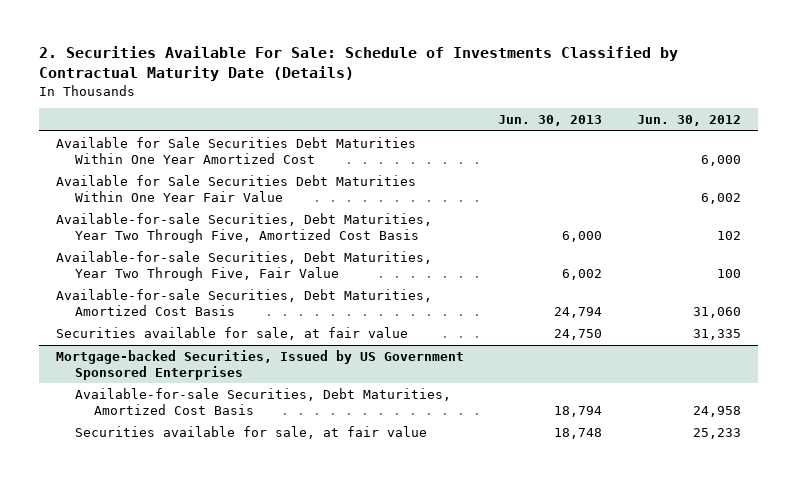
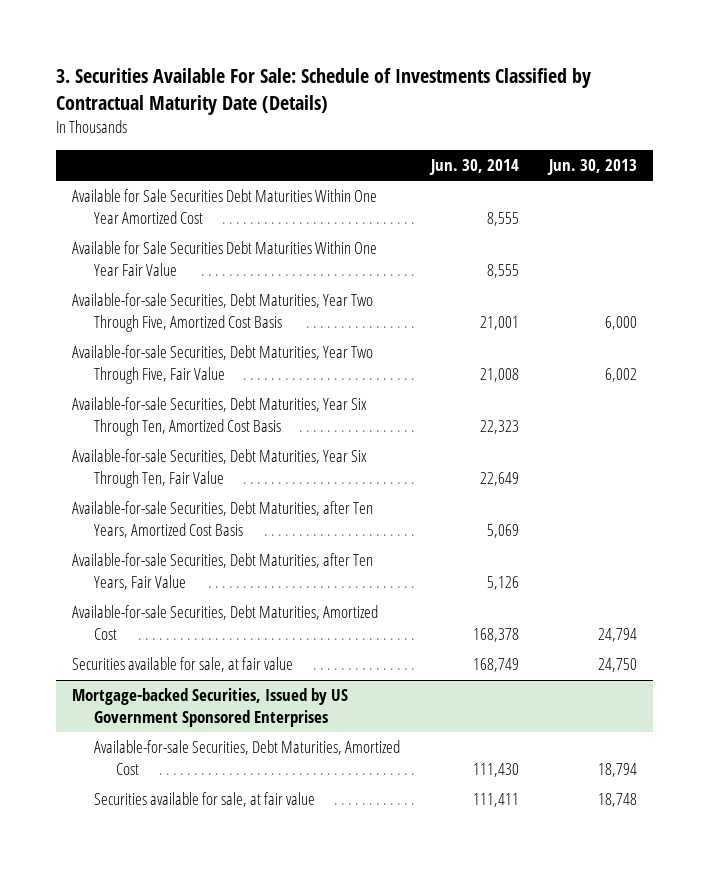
- 2. Securities Available For Sale: Schedule of Investments Classified by Contractual Maturity Date (Details)
+ 3. Securities Available For Sale: Schedule of Investments Classified by Contractual Maturity Date (Details)
- | Jun. 30, 2013 | Jun. 30, 2012
+ | Jun. 30, 2014 | Jun. 30, 2013
- Available-for-sale Securities, Debt Maturities, Amortized Cost Basis | 24,794 | 31,060
+ Available-for-sale Securities, Debt Maturities, Year Six Through Ten, Amortized Cost Basis | 22,323 |
+ Available-for-sale Securities, Debt Maturities, Year Six Through Ten, Fair Value | 22,649 |
+ Available-for-sale Securities, Debt Maturities, after Ten Years, Amortized Cost Basis | 5,069 |
+ Available-for-sale Securities, Debt Maturities, after Ten Years, Fair Value | 5,126 |
+ Available-for-sale Securities, Debt Maturities, Amortized Cost | 168,378 | 24,794
@ Mortgage-backed Securities, Issued by US Government Sponsored Enterprises
- Available-for-sale Securities, Debt Maturities, Amortized Cost Basis | 18,794 | 24,958
+ Available-for-sale Securities, Debt Maturities, Amortized Cost | 111,430 | 18,794

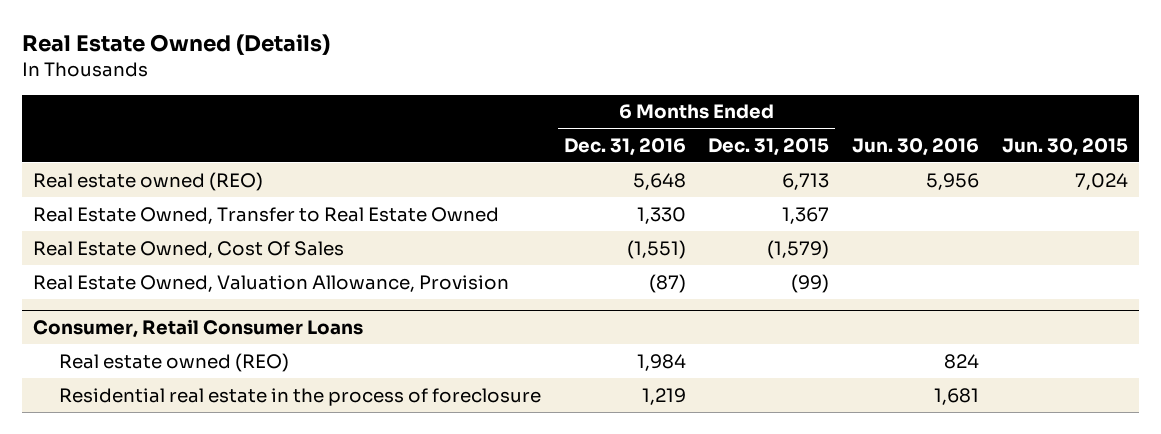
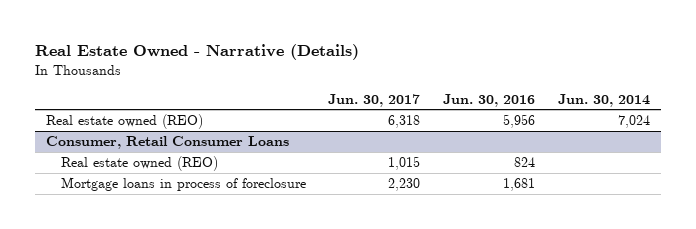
- Real Estate Owned (Details)
+ Real Estate Owned - Narrative (Details)
- | 6 Months Ended Dec. 31, 2016 | 6 Months Ended Dec. 31, 2015 | Jun. 30, 2016 | Jun. 30, 2015
+ | Jun. 30, 2017 | Jun. 30, 2016 | Jun. 30, 2014
- Real Estate Owned, Transfer to Real Estate Owned | 1,330 | 1,367 | |
- Real Estate Owned, Cost Of Sales | (1,551) | (1,579) | |
- Real Estate Owned, Valuation Allowance, Provision | (87) | (99) | |
@ Consumer, Retail Consumer Loans
- Residential real estate in the process of foreclosure | 1,219 | | 1,681 |
+ Mortgage loans in process of foreclosure | 2,230 | 1,681 |

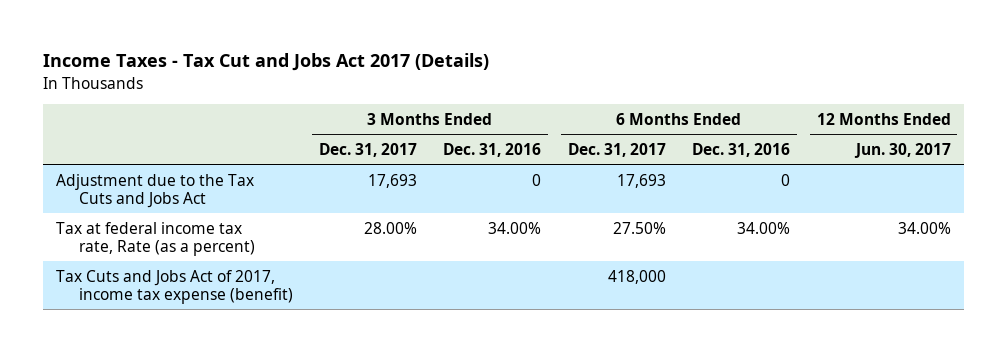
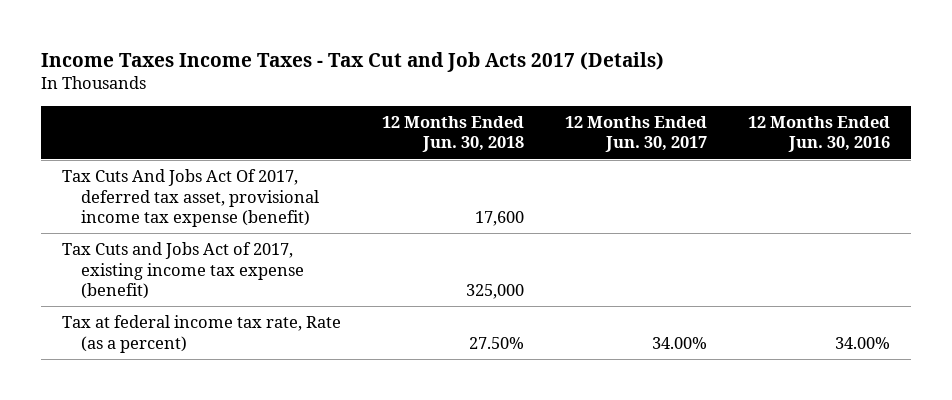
- Income Taxes - Tax Cut and Jobs Act 2017 (Details)
+ Income Taxes Income Taxes - Tax Cut and Job Acts 2017 (Details)
- | 3 Months Ended Dec. 31, 2017 | 3 Months Ended Dec. 31, 2016 | 6 Months Ended Dec. 31, 2017 | 6 Months Ended Dec. 31, 2016 | 12 Months Ended Jun. 30, 2017
+ | 12 Months Ended Jun. 30, 2018 | 12 Months Ended Jun. 30, 2017 | 12 Months Ended Jun. 30, 2016
- Adjustment due to the Tax Cuts and Jobs Act | 17,693 | 0 | 17,693 | 0 |
+ Tax Cuts And Jobs Act Of 2017, deferred tax asset, provisional income tax expense (benefit) | 17,600 | |
+ Tax Cuts and Jobs Act of 2017, existing income tax expense (benefit) | 325,000 | |
- Tax Cuts and Jobs Act of 2017, income tax expense (benefit) | | | 418,000 | |

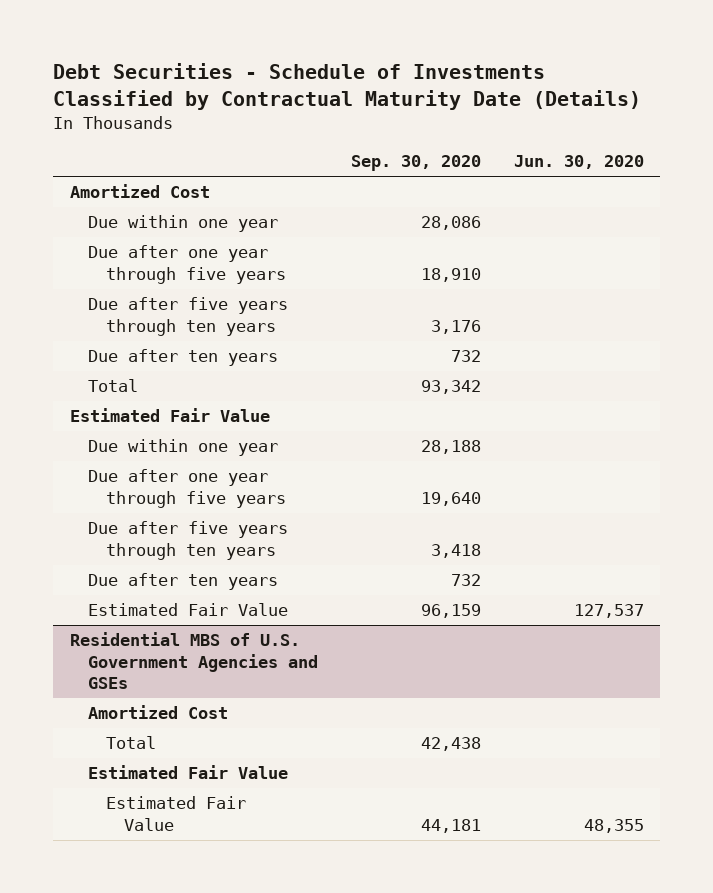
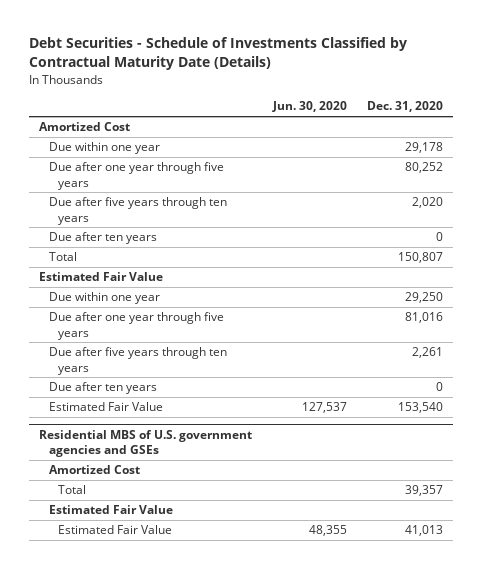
- | Sep. 30, 2020 | Jun. 30, 2020
+ | Jun. 30, 2020 | Dec. 31, 2020
- Residential MBS of U.S. Government Agencies and GSEs
+ Residential MBS of U.S. government agencies and GSEs

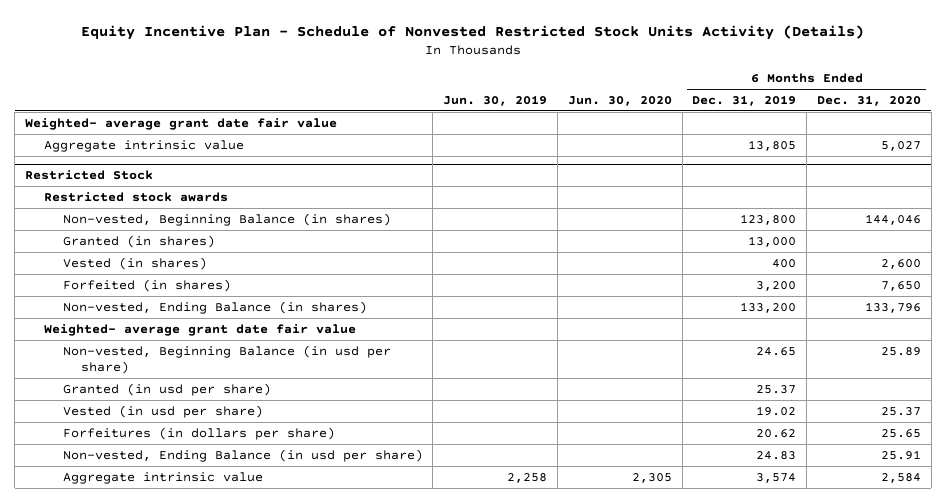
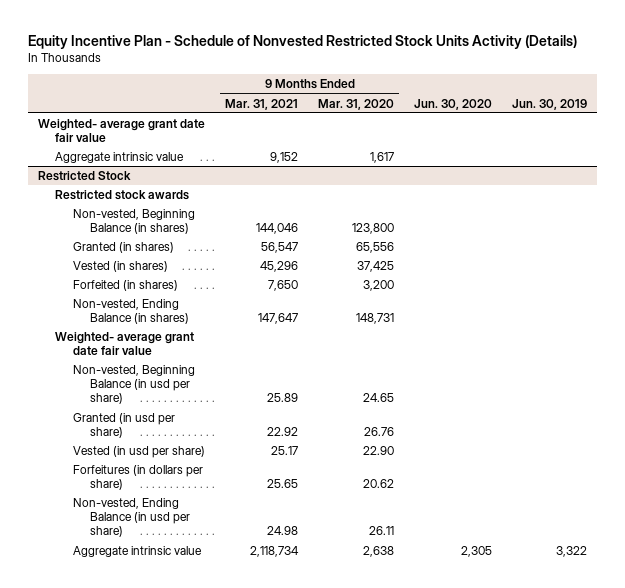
- | Jun. 30, 2019 | Jun. 30, 2020 | 6 Months Ended Dec. 31, 2019 | 6 Months Ended Dec. 31, 2020
+ | 9 Months Ended Mar. 31, 2021 | 9 Months Ended Mar. 31, 2020 | Jun. 30, 2020 | Jun. 30, 2019
@ Restricted Stock
- Aggregate intrinsic value | 2,258 | 2,305 | 3,574 | 2,584
+ Aggregate intrinsic value | 2,118,734 | 2,638 | 2,305 | 3,322

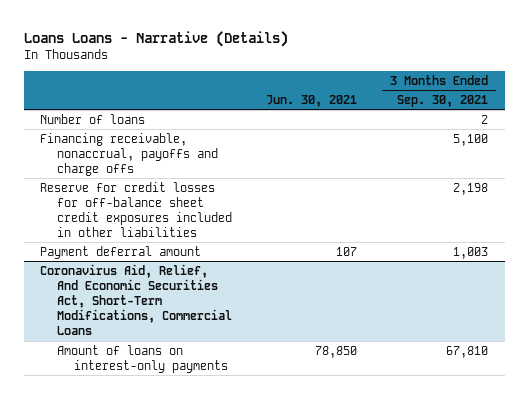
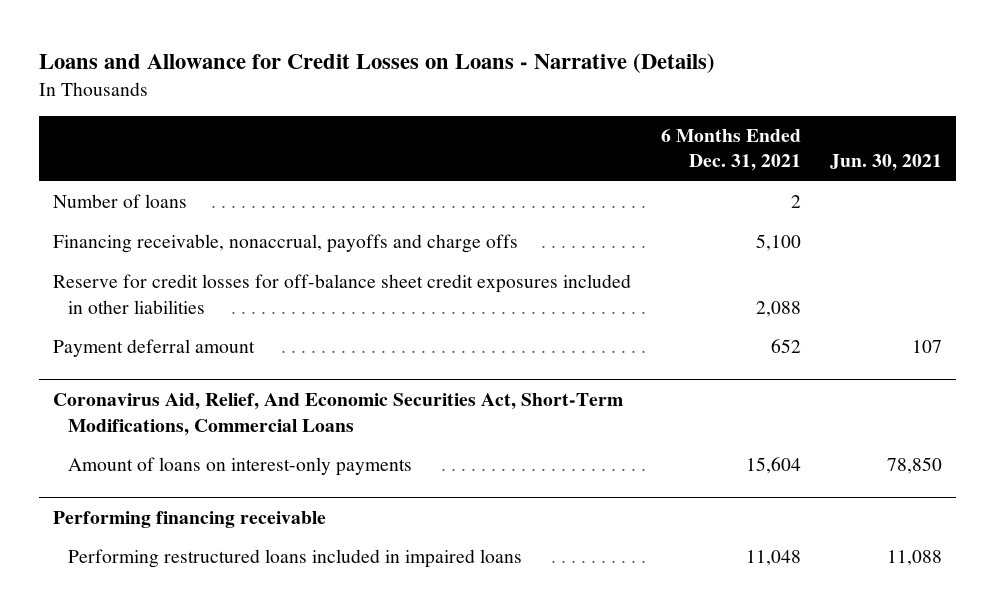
- Loans Loans - Narrative (Details)
+ Loans and Allowance for Credit Losses on Loans - Narrative (Details)
- | Jun. 30, 2021 | 3 Months Ended Sep. 30, 2021
+ | 6 Months Ended Dec. 31, 2021 | Jun. 30, 2021
+ Performing financing receivable
+ Performing restructured loans included in impaired loans | 11,048 | 11,088

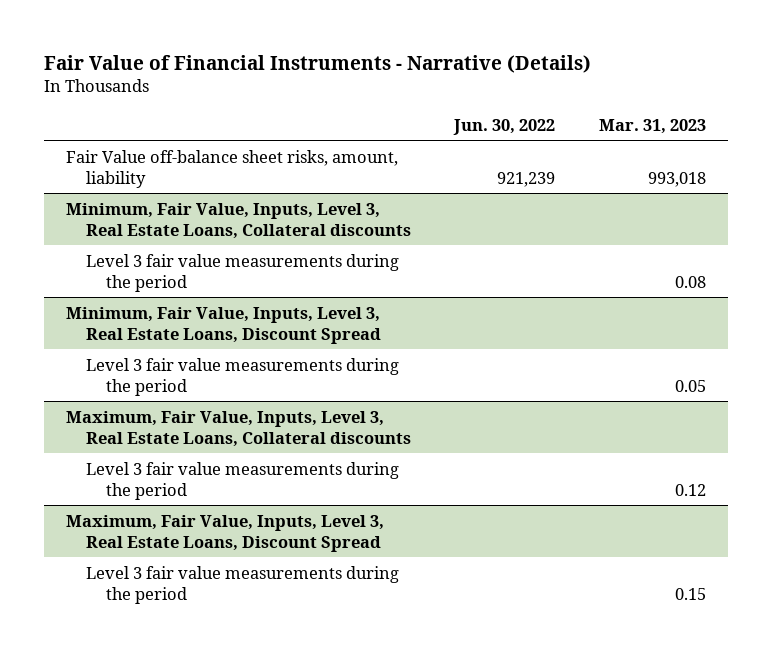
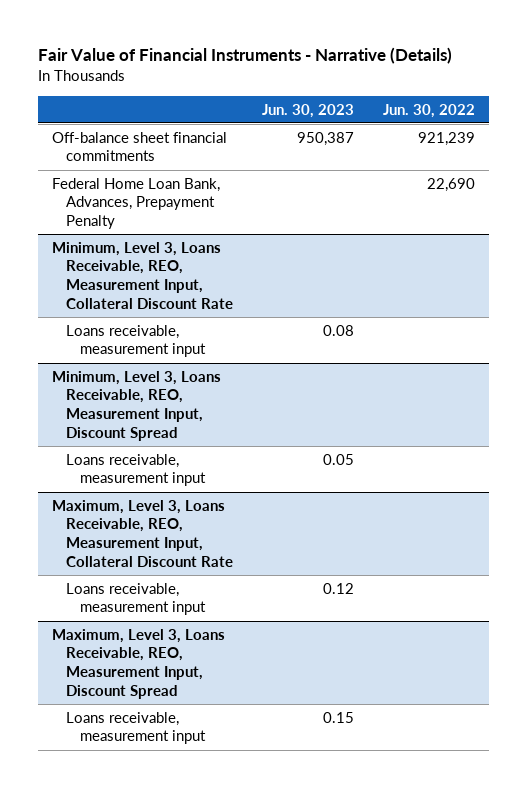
- | Jun. 30, 2022 | Mar. 31, 2023
+ | Jun. 30, 2023 | Jun. 30, 2022
- Fair Value off-balance sheet risks, amount, liability | 921,239 | 993,018
- Minimum, Fair Value, Inputs, Level 3, Real Estate Loans, Collateral discounts
- Level 3 fair value measurements during the period | | 0.08
- Minimum, Fair Value, Inputs, Level 3, Real Estate Loans, Discount Spread
- Level 3 fair value measurements during the period | | 0.05
- Maximum, Fair Value, Inputs, Level 3, Real Estate Loans, Collateral discounts
- Level 3 fair value measurements during the period | | 0.12
- Maximum, Fair Value, Inputs, Level 3, Real Estate Loans, Discount Spread
- Level 3 fair value measurements during the period | | 0.15
+ Off-balance sheet financial commitments | 950,387 | 921,239
+ Federal Home Loan Bank, Advances, Prepayment Penalty | | 22,690
+ Minimum, Level 3, Loans Receivable, REO, Measurement Input, Collateral Discount Rate
+ Loans receivable, measurement input | 0.08 |
+ Minimum, Level 3, Loans Receivable, REO, Measurement Input, Discount Spread
+ Loans receivable, measurement input | 0.05 |
+ Maximum, Level 3, Loans Receivable, REO, Measurement Input, Collateral Discount Rate
+ Loans receivable, measurement input | 0.12 |
+ Maximum, Level 3, Loans Receivable, REO, Measurement Input, Discount Spread
+ Loans receivable, measurement input | 0.15 |

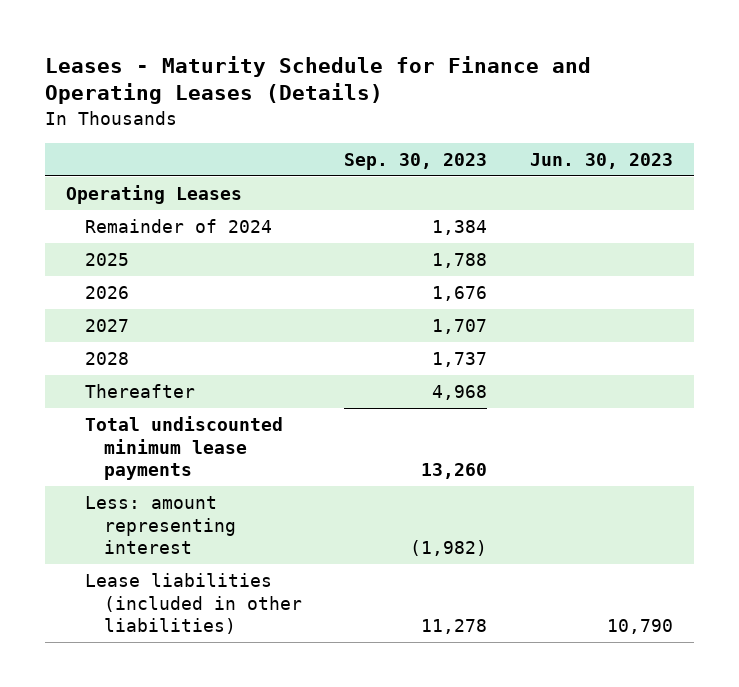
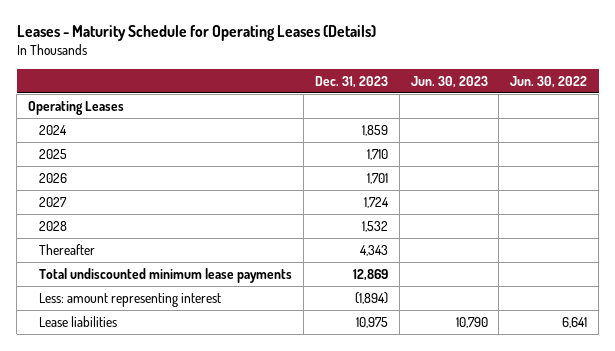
- Leases - Maturity Schedule for Finance and Operating Leases (Details)
+ Leases - Maturity Schedule for Operating Leases (Details)
- | Sep. 30, 2023 | Jun. 30, 2023
+ | Dec. 31, 2023 | Jun. 30, 2023 | Jun. 30, 2022
- Remainder of 2024 | 1,384 |
+ 2024 | 1,859 | |
- Lease liabilities (included in other liabilities) | 11,278 | 10,790
+ Lease liabilities | 10,975 | 10,790 | 6,641

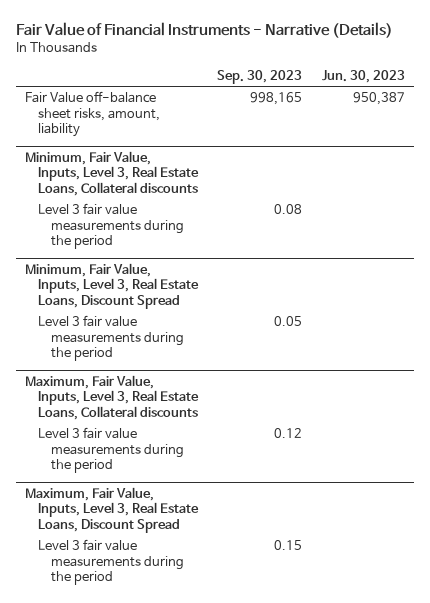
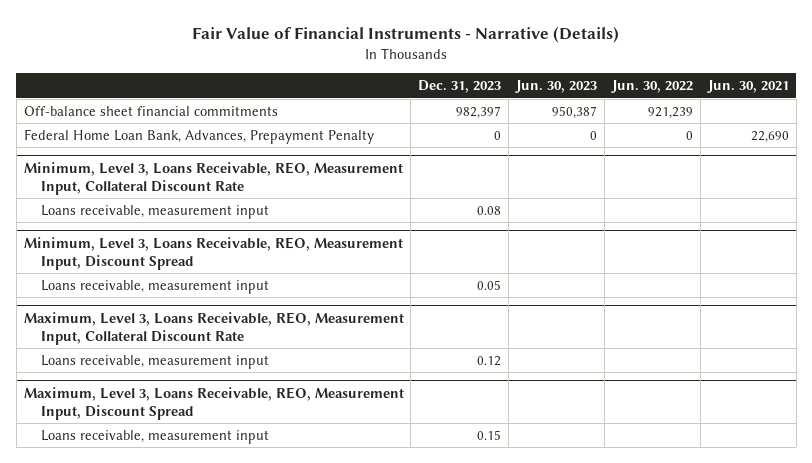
- | Sep. 30, 2023 | Jun. 30, 2023
+ | Dec. 31, 2023 | Jun. 30, 2023 | Jun. 30, 2022 | Jun. 30, 2021
- Fair Value off-balance sheet risks, amount, liability | 998,165 | 950,387
- Minimum, Fair Value, Inputs, Level 3, Real Estate Loans, Collateral discounts
- Level 3 fair value measurements during the period | 0.08 |
- Minimum, Fair Value, Inputs, Level 3, Real Estate Loans, Discount Spread
- Level 3 fair value measurements during the period | 0.05 |
- Maximum, Fair Value, Inputs, Level 3, Real Estate Loans, Collateral discounts
- Level 3 fair value measurements during the period | 0.12 |
- Maximum, Fair Value, Inputs, Level 3, Real Estate Loans, Discount Spread
- Level 3 fair value measurements during the period | 0.15 |
+ Off-balance sheet financial commitments | 982,397 | 950,387 | 921,239 |
+ Federal Home Loan Bank, Advances, Prepayment Penalty | 0 | 0 | 0 | 22,690
+ Minimum, Level 3, Loans Receivable, REO, Measurement Input, Collateral Discount Rate
+ Loans receivable, measurement input | 0.08 | | |
+ Minimum, Level 3, Loans Receivable, REO, Measurement Input, Discount Spread
+ Loans receivable, measurement input | 0.05 | | |
+ Maximum, Level 3, Loans Receivable, REO, Measurement Input, Collateral Discount Rate
+ Loans receivable, measurement input | 0.12 | | |
+ Maximum, Level 3, Loans Receivable, REO, Measurement Input, Discount Spread
+ Loans receivable, measurement input | 0.15 | | |

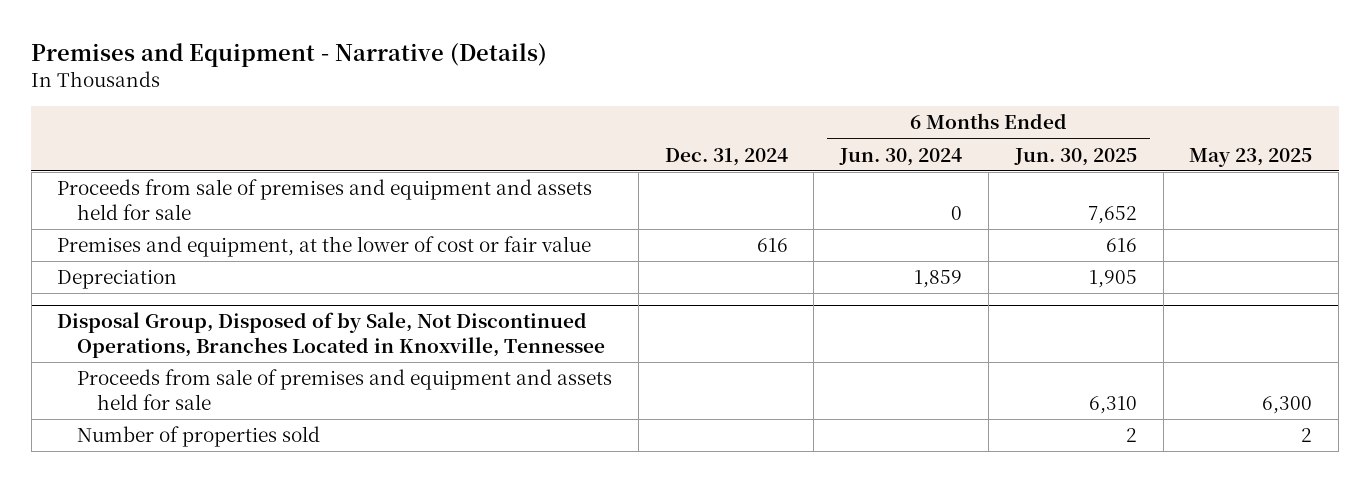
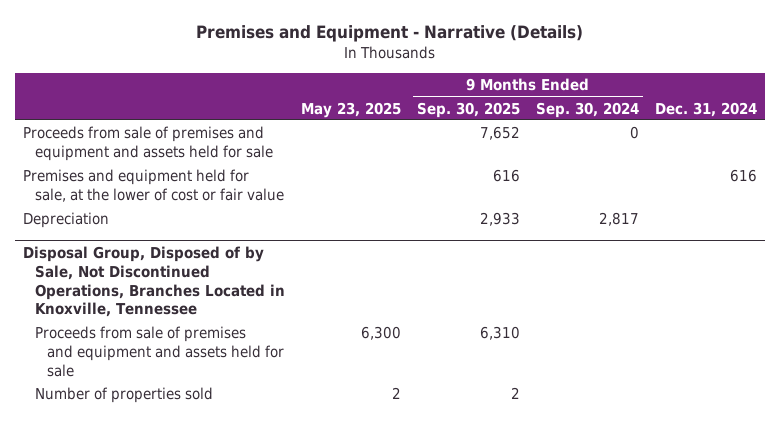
- | Dec. 31, 2024 | 6 Months Ended Jun. 30, 2024 | 6 Months Ended Jun. 30, 2025 | May 23, 2025
+ | May 23, 2025 | 9 Months Ended Sep. 30, 2025 | 9 Months Ended Sep. 30, 2024 | Dec. 31, 2024
- Premises and equipment, at the lower of cost or fair value | 616 | | 616 |
+ Premises and equipment held for sale, at the lower of cost or fair value | | 616 | | 616

